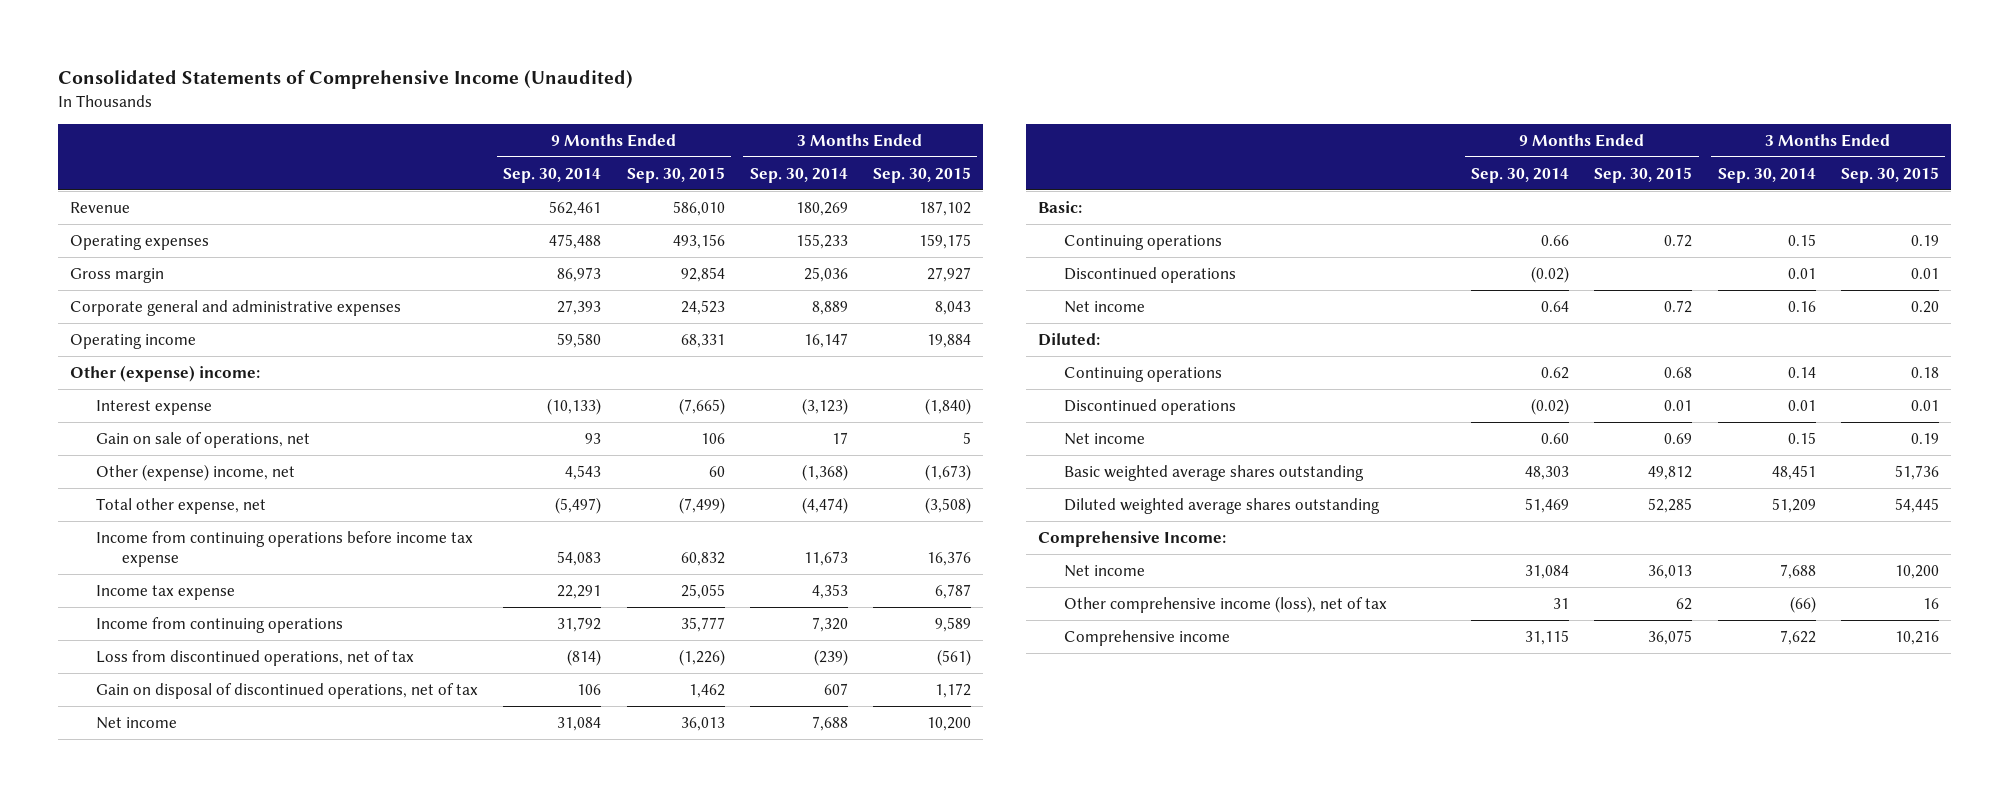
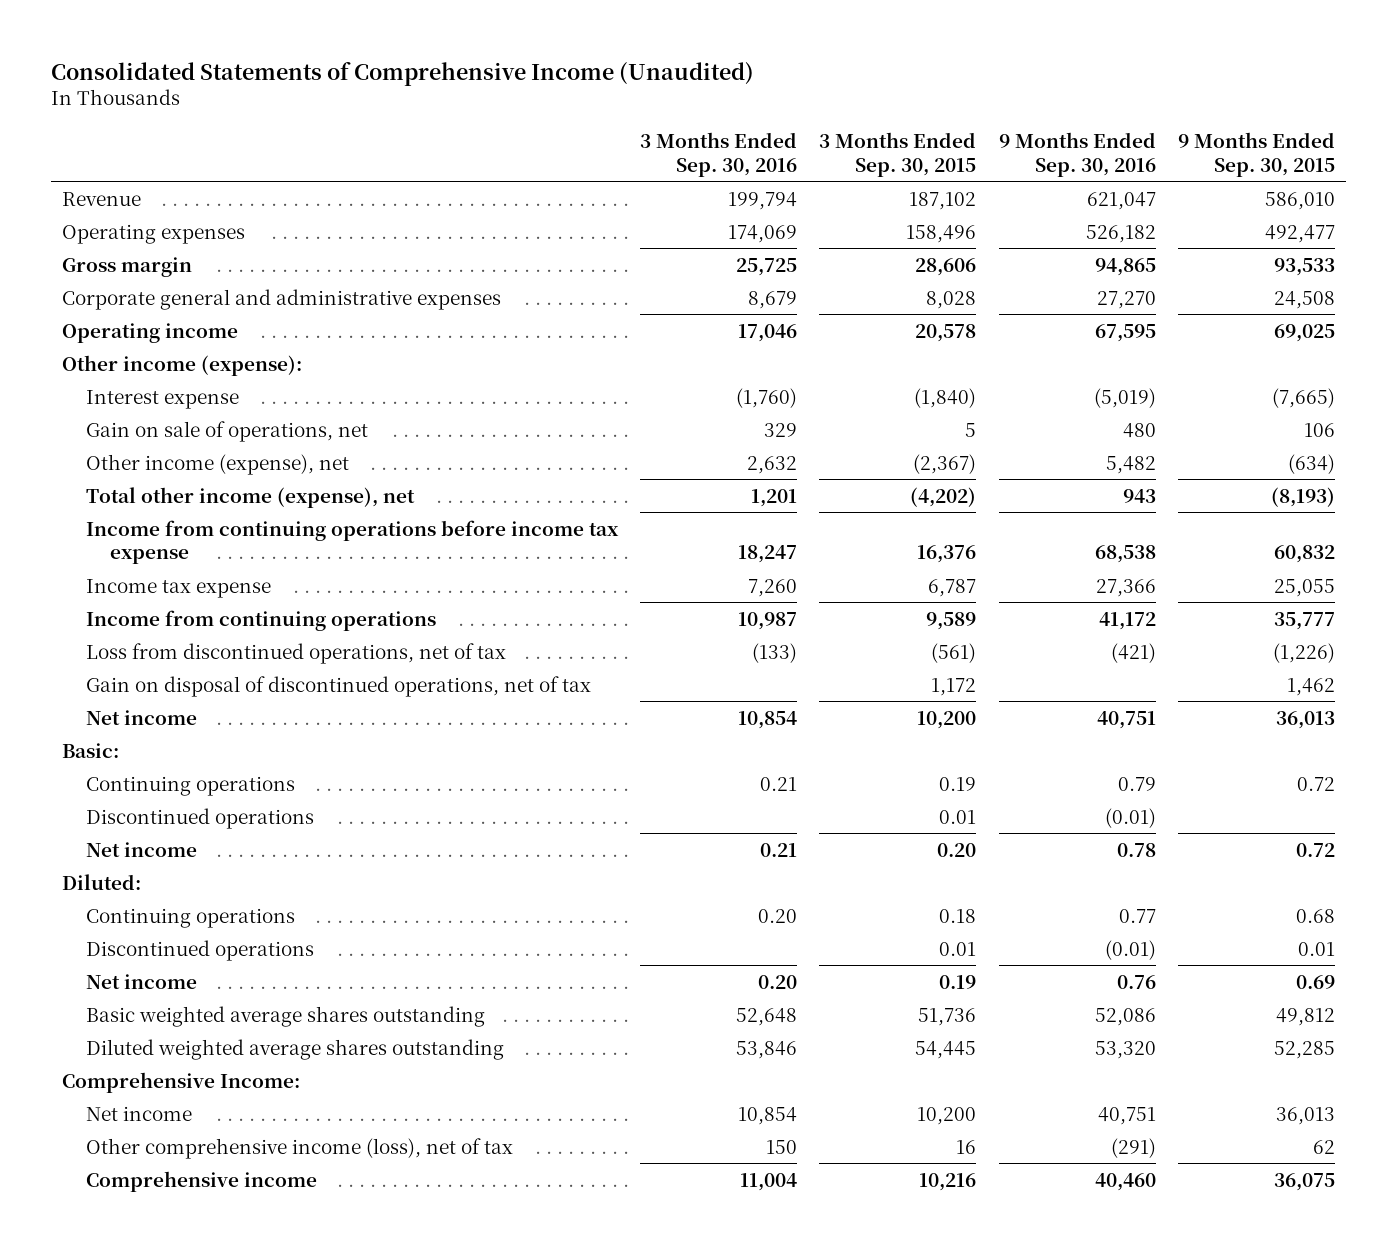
- | 9 Months Ended Sep. 30, 2014 | 9 Months Ended Sep. 30, 2015 | 3 Months Ended Sep. 30, 2014 | 3 Months Ended Sep. 30, 2015
+ | 3 Months Ended Sep. 30, 2016 | 3 Months Ended Sep. 30, 2015 | 9 Months Ended Sep. 30, 2016 | 9 Months Ended Sep. 30, 2015
- Operating expenses | 475,488 | 493,156 | 155,233 | 159,175
- Gross margin | 86,973 | 92,854 | 25,036 | 27,927
- Corporate general and administrative expenses | 27,393 | 24,523 | 8,889 | 8,043
- Operating income | 59,580 | 68,331 | 16,147 | 19,884
- Other (expense) income:
+ Operating expenses | 174,069 | 158,496 | 526,182 | 492,477
+ Gross margin | 25,725 | 28,606 | 94,865 | 93,533
+ Corporate general and administrative expenses | 8,679 | 8,028 | 27,270 | 24,508
+ Operating income | 17,046 | 20,578 | 67,595 | 69,025
+ Other income (expense):
- Other (expense) income, net | 4,543 | 60 | (1,368) | (1,673)
- Total other expense, net | (5,497) | (7,499) | (4,474) | (3,508)
+ Other income (expense), net | 2,632 | (2,367) | 5,482 | (634)
+ Total other income (expense), net | 1,201 | (4,202) | 943 | (8,193)

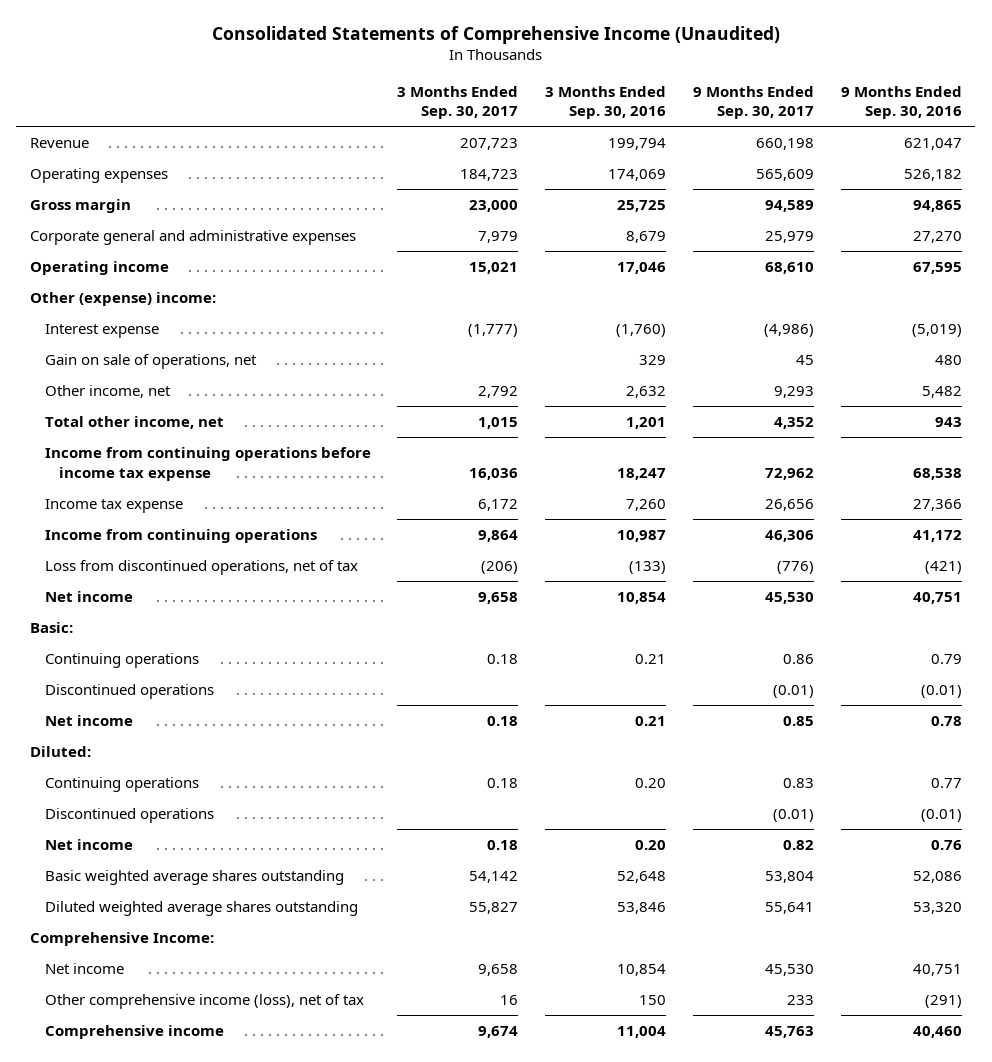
- | 3 Months Ended Sep. 30, 2016 | 3 Months Ended Sep. 30, 2015 | 9 Months Ended Sep. 30, 2016 | 9 Months Ended Sep. 30, 2015
+ | 3 Months Ended Sep. 30, 2017 | 3 Months Ended Sep. 30, 2016 | 9 Months Ended Sep. 30, 2017 | 9 Months Ended Sep. 30, 2016
- Other income (expense):
+ Other (expense) income:
- Other income (expense), net | 2,632 | (2,367) | 5,482 | (634)
- Total other income (expense), net | 1,201 | (4,202) | 943 | (8,193)
+ Other income, net | 2,792 | 2,632 | 9,293 | 5,482
+ Total other income, net | 1,015 | 1,201 | 4,352 | 943
- Gain on disposal of discontinued operations, net of tax | | 1,172 | | 1,462

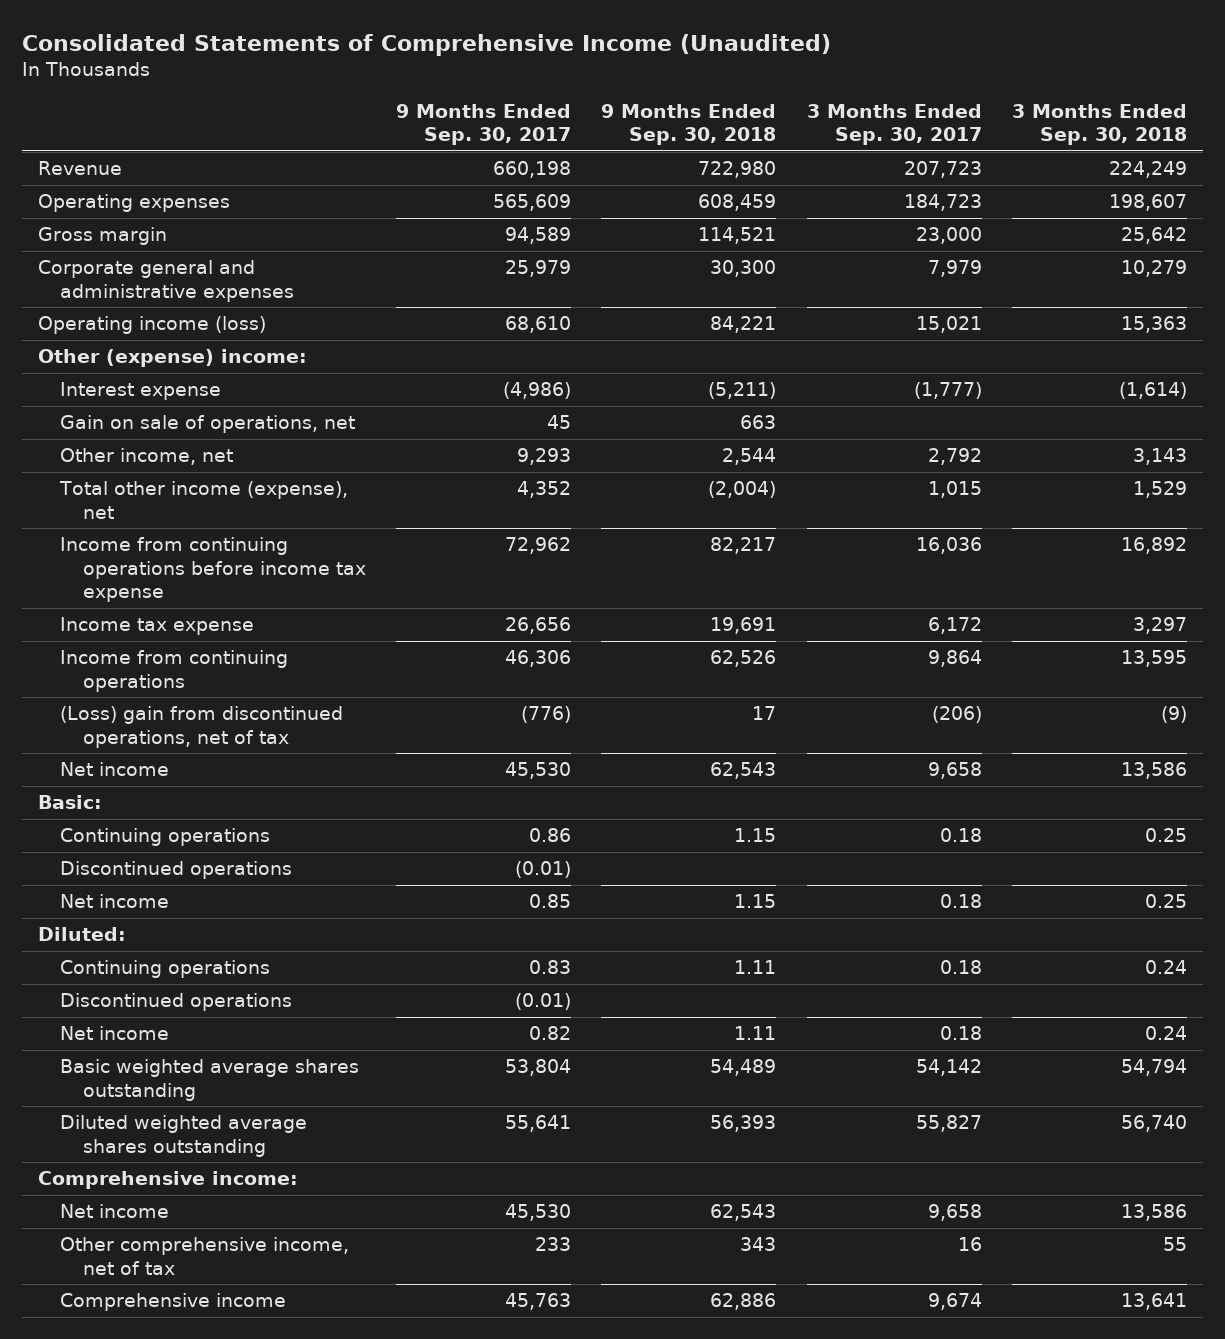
- | 3 Months Ended Sep. 30, 2017 | 3 Months Ended Sep. 30, 2016 | 9 Months Ended Sep. 30, 2017 | 9 Months Ended Sep. 30, 2016
+ | 9 Months Ended Sep. 30, 2017 | 9 Months Ended Sep. 30, 2018 | 3 Months Ended Sep. 30, 2017 | 3 Months Ended Sep. 30, 2018
- Operating income | 15,021 | 17,046 | 68,610 | 67,595
+ Operating income (loss) | 68,610 | 84,221 | 15,021 | 15,363
- Total other income, net | 1,015 | 1,201 | 4,352 | 943
+ Total other income (expense), net | 4,352 | (2,004) | 1,015 | 1,529
- Loss from discontinued operations, net of tax | (206) | (133) | (776) | (421)
+ (Loss) gain from discontinued operations, net of tax | (776) | 17 | (206) | (9)
- Comprehensive Income:
+ Comprehensive income:
- Other comprehensive income (loss), net of tax | 16 | 150 | 233 | (291)
+ Other comprehensive income, net of tax | 233 | 343 | 16 | 55

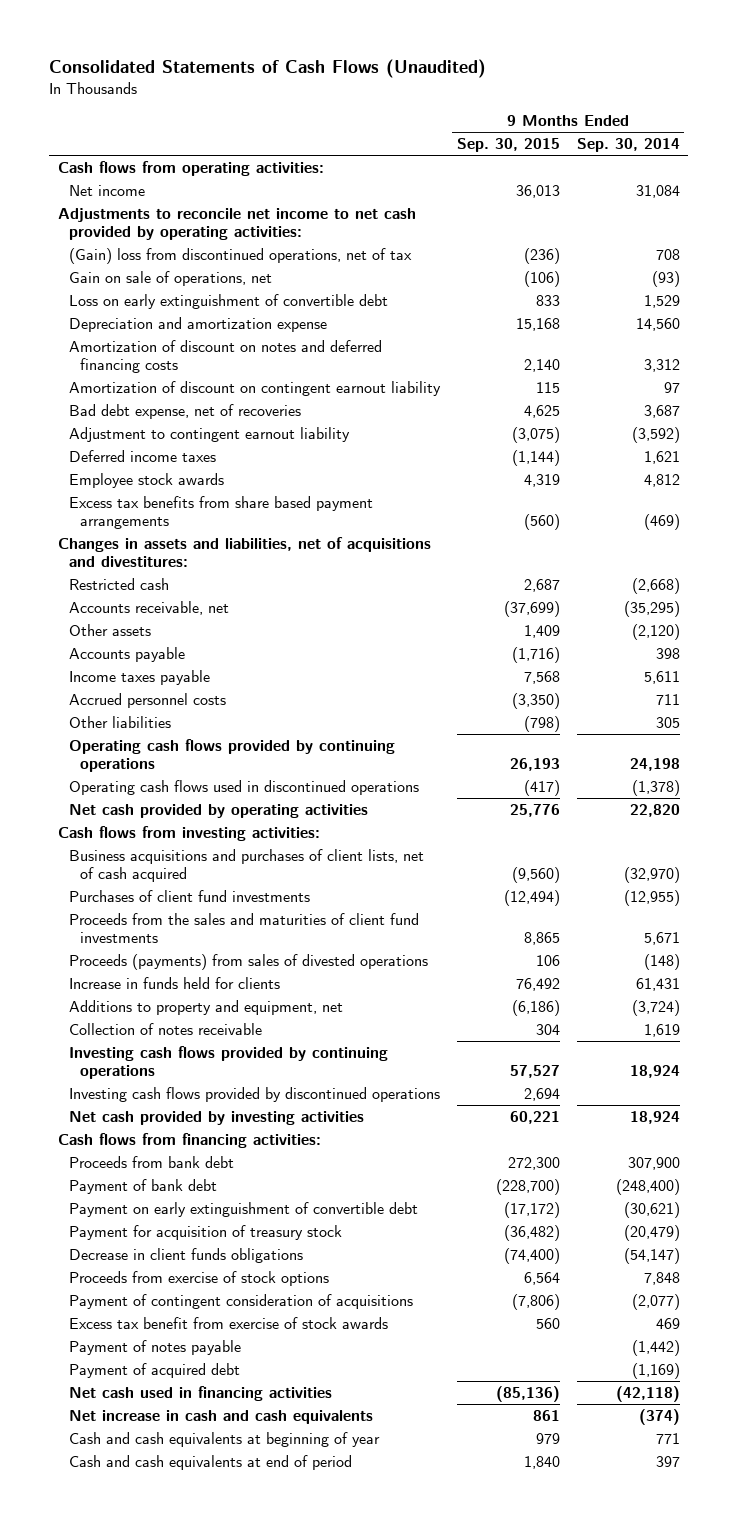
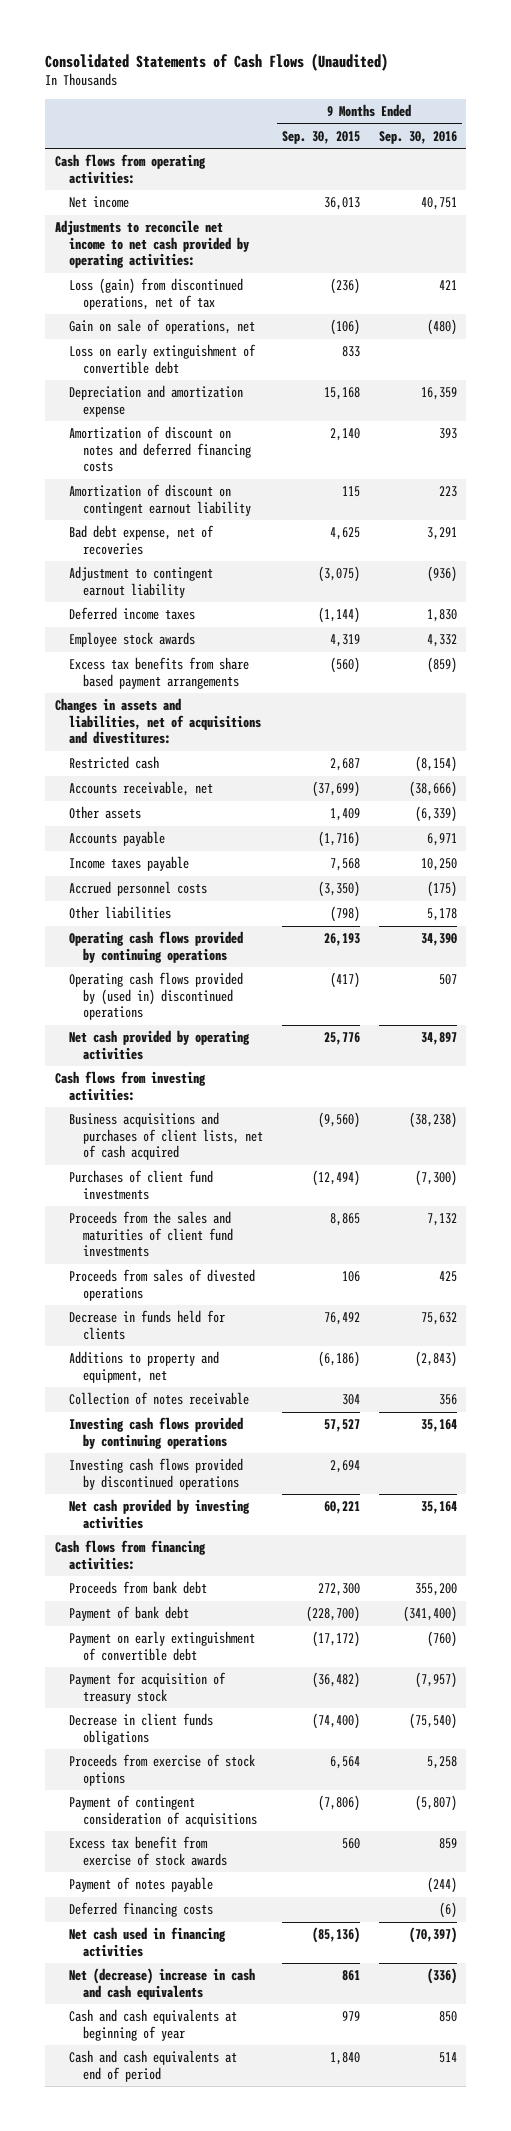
- | 9 Months Ended Sep. 30, 2015 | 9 Months Ended Sep. 30, 2014
+ | 9 Months Ended Sep. 30, 2015 | 9 Months Ended Sep. 30, 2016
- (Gain) loss from discontinued operations, net of tax | (236) | 708
+ Loss (gain) from discontinued operations, net of tax | (236) | 421
- Operating cash flows used in discontinued operations | (417) | (1,378)
+ Operating cash flows provided by (used in) discontinued operations | (417) | 507
- Proceeds (payments) from sales of divested operations | 106 | (148)
- Increase in funds held for clients | 76,492 | 61,431
+ Proceeds from sales of divested operations | 106 | 425
+ Decrease in funds held for clients | 76,492 | 75,632
- Payment of acquired debt | | (1,169)
+ Deferred financing costs | | (6)
- Net increase in cash and cash equivalents | 861 | (374)
+ Net (decrease) increase in cash and cash equivalents | 861 | (336)

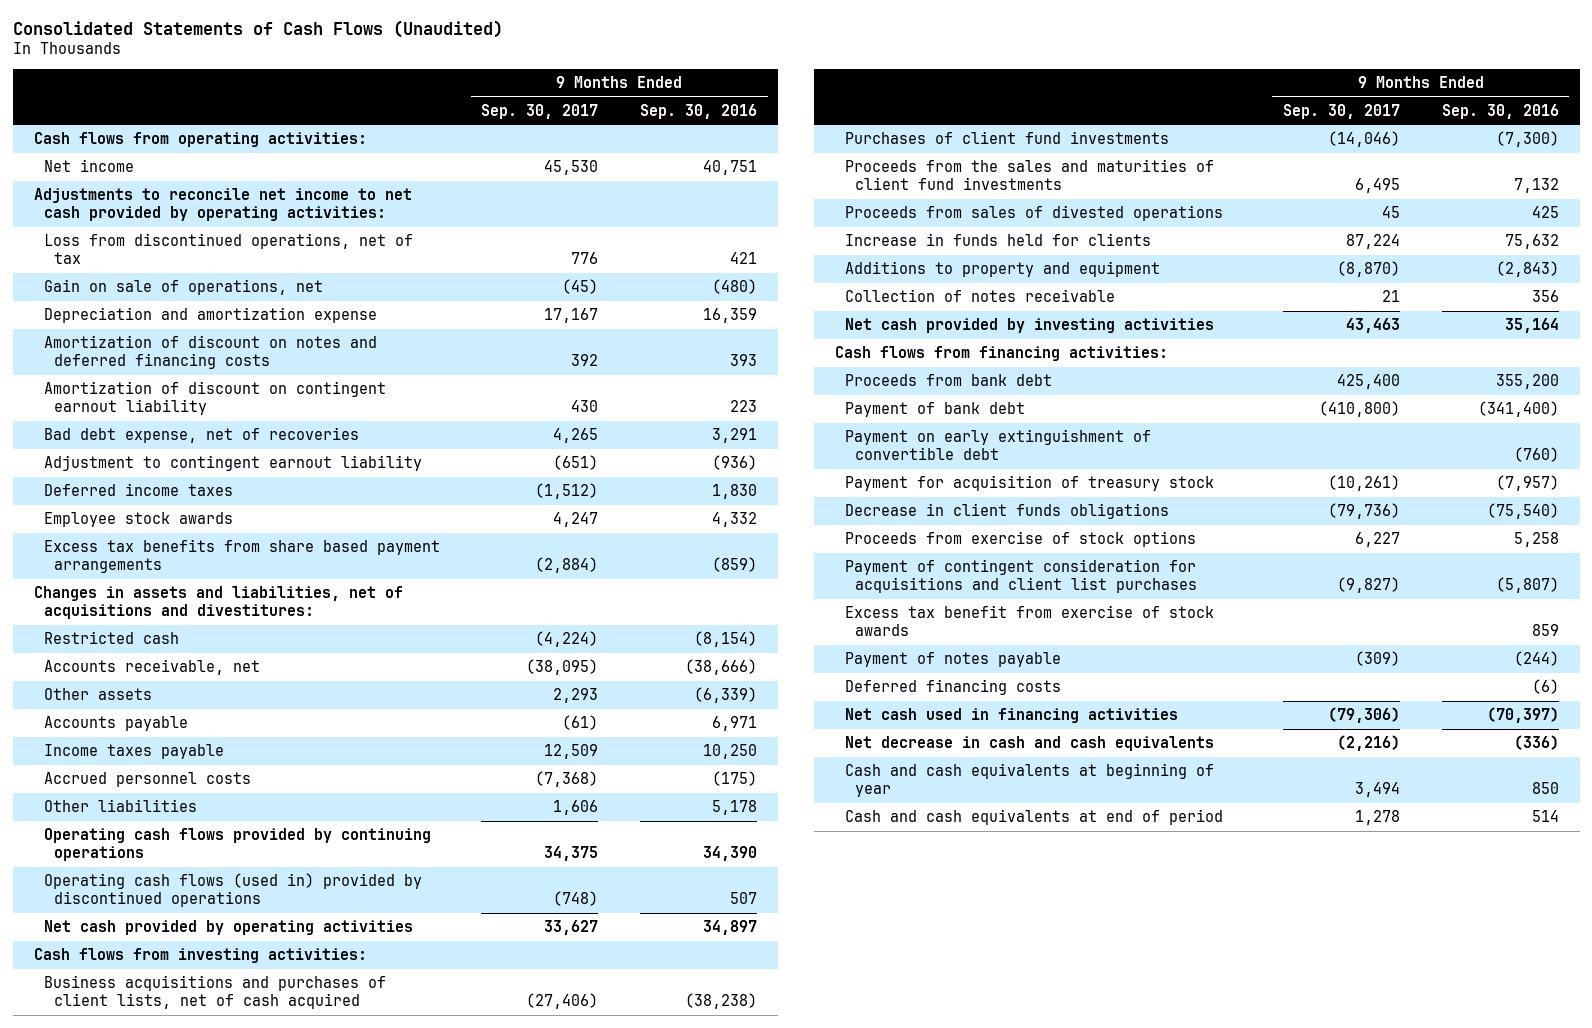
- | 9 Months Ended Sep. 30, 2015 | 9 Months Ended Sep. 30, 2016
+ | 9 Months Ended Sep. 30, 2017 | 9 Months Ended Sep. 30, 2016
- Loss (gain) from discontinued operations, net of tax | (236) | 421
+ Loss from discontinued operations, net of tax | 776 | 421
- Loss on early extinguishment of convertible debt | 833 |
- Operating cash flows provided by (used in) discontinued operations | (417) | 507
+ Operating cash flows (used in) provided by discontinued operations | (748) | 507
- Decrease in funds held for clients | 76,492 | 75,632
- Additions to property and equipment, net | (6,186) | (2,843)
+ Increase in funds held for clients | 87,224 | 75,632
+ Additions to property and equipment | (8,870) | (2,843)
- Investing cash flows provided by continuing operations | 57,527 | 35,164
- Investing cash flows provided by discontinued operations | 2,694 |
- Payment of contingent consideration of acquisitions | (7,806) | (5,807)
+ Payment of contingent consideration for acquisitions and client list purchases | (9,827) | (5,807)
- Net (decrease) increase in cash and cash equivalents | 861 | (336)
+ Net decrease in cash and cash equivalents | (2,216) | (336)

